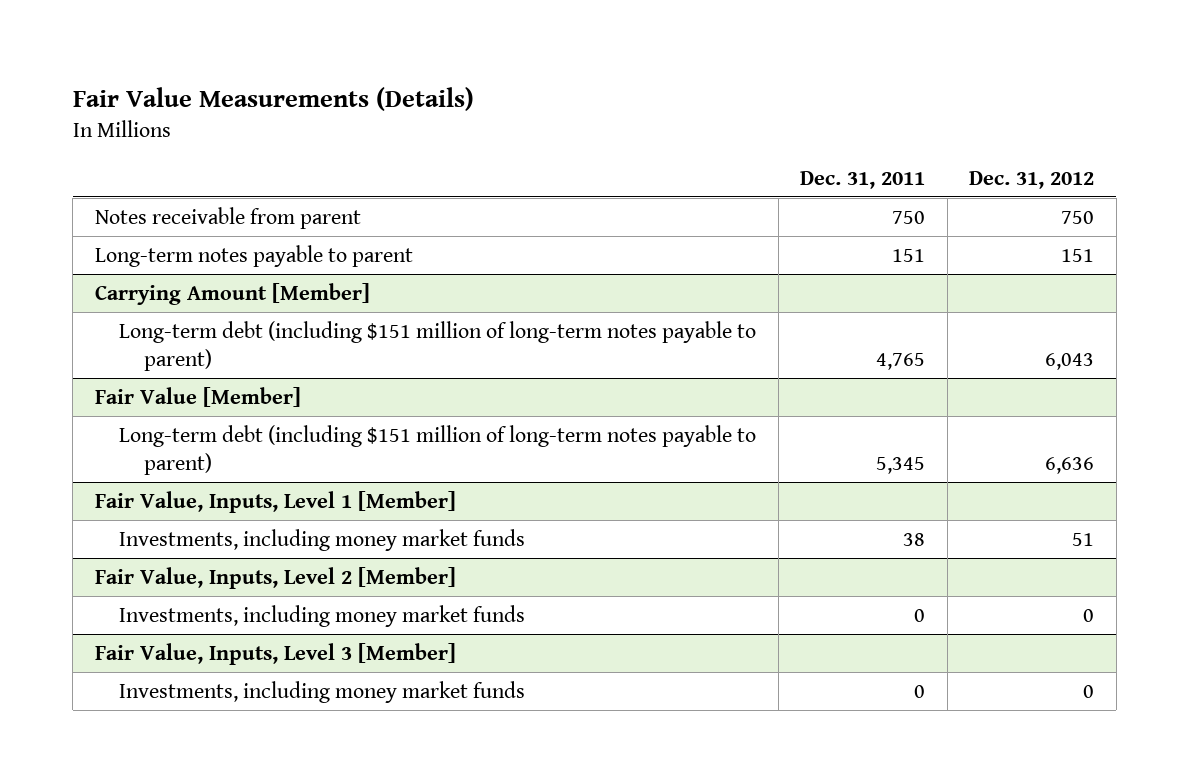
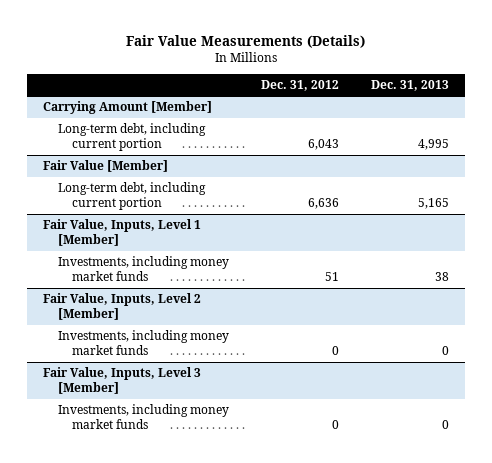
- | Dec. 31, 2011 | Dec. 31, 2012
+ | Dec. 31, 2012 | Dec. 31, 2013
- Notes receivable from parent | 750 | 750
- Long-term notes payable to parent | 151 | 151
@ Carrying Amount [Member]
- Long-term debt (including $151 million of long-term notes payable to parent) | 4,765 | 6,043
+ Long-term debt, including current portion | 6,043 | 4,995
@ Fair Value [Member]
- Long-term debt (including $151 million of long-term notes payable to parent) | 5,345 | 6,636
+ Long-term debt, including current portion | 6,636 | 5,165

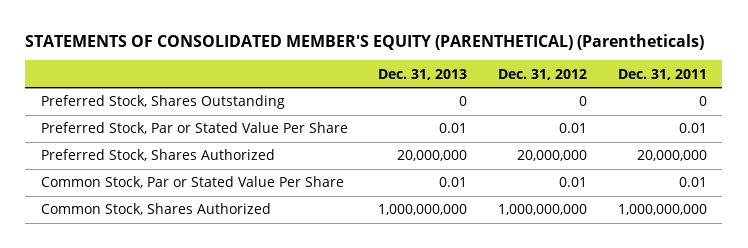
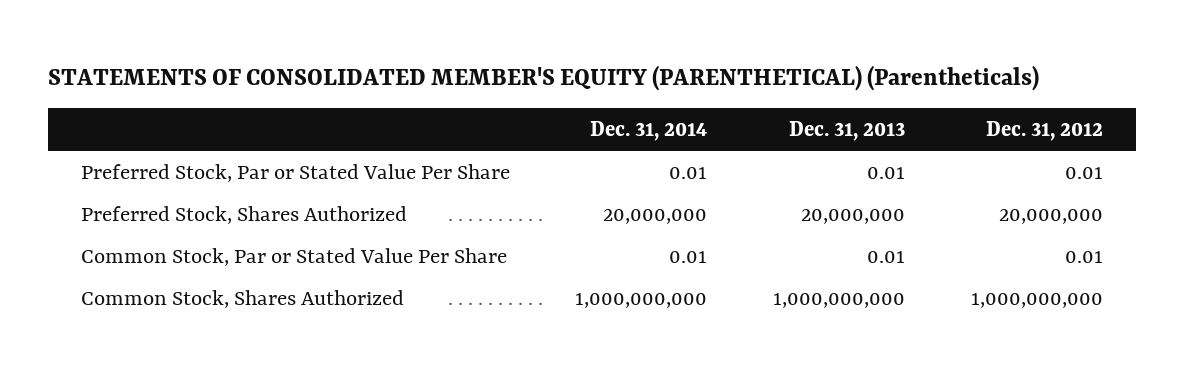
- | Dec. 31, 2013 | Dec. 31, 2012 | Dec. 31, 2011
+ | Dec. 31, 2014 | Dec. 31, 2013 | Dec. 31, 2012
- Preferred Stock, Shares Outstanding | 0 | 0 | 0

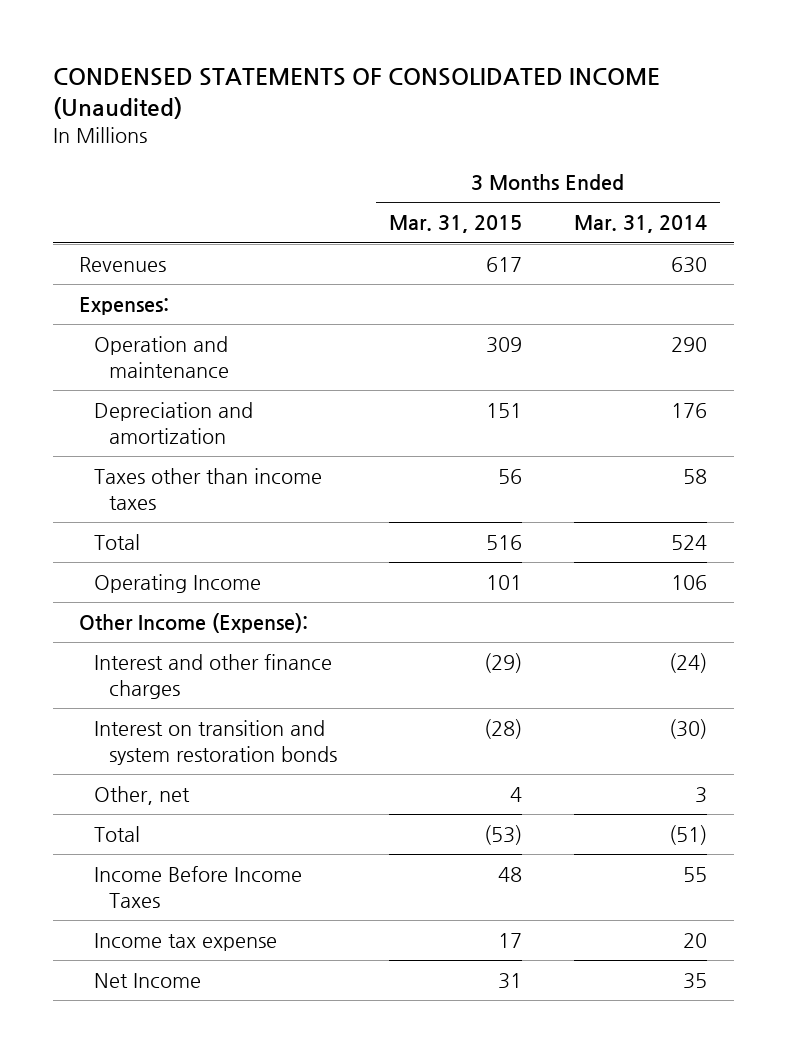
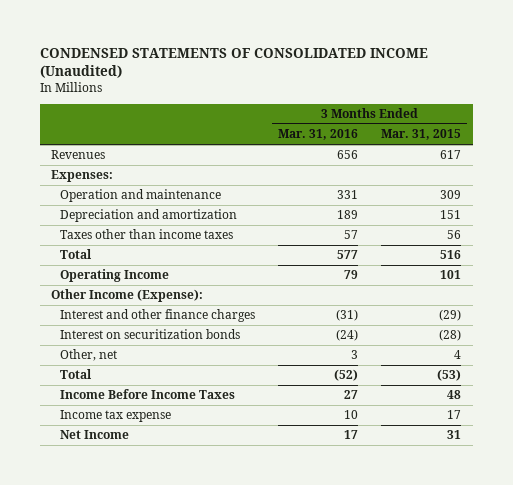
- | 3 Months Ended Mar. 31, 2015 | 3 Months Ended Mar. 31, 2014
+ | 3 Months Ended Mar. 31, 2016 | 3 Months Ended Mar. 31, 2015
- Interest on transition and system restoration bonds | (28) | (30)
+ Interest on securitization bonds | (24) | (28)

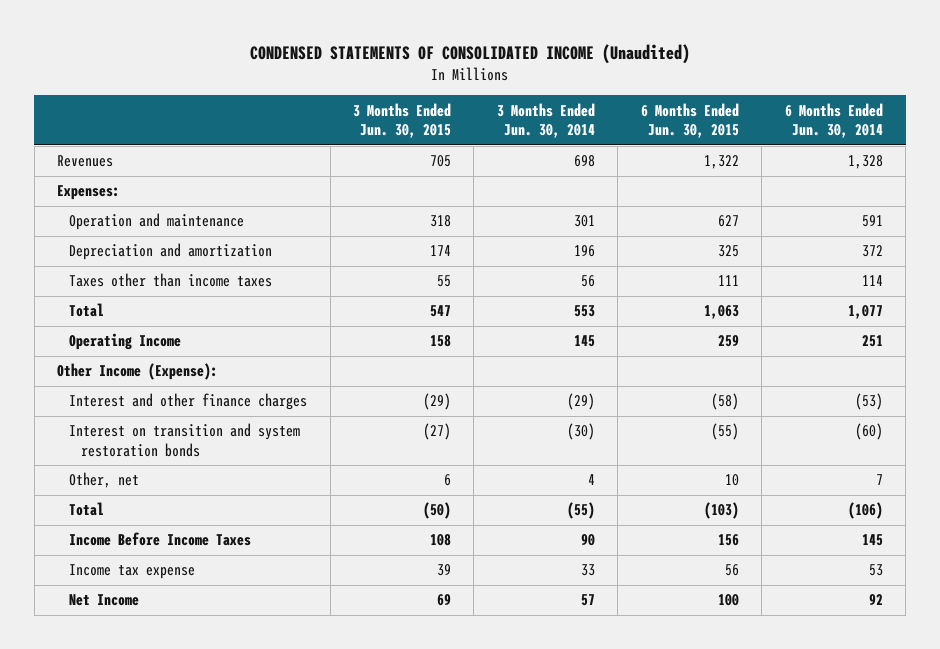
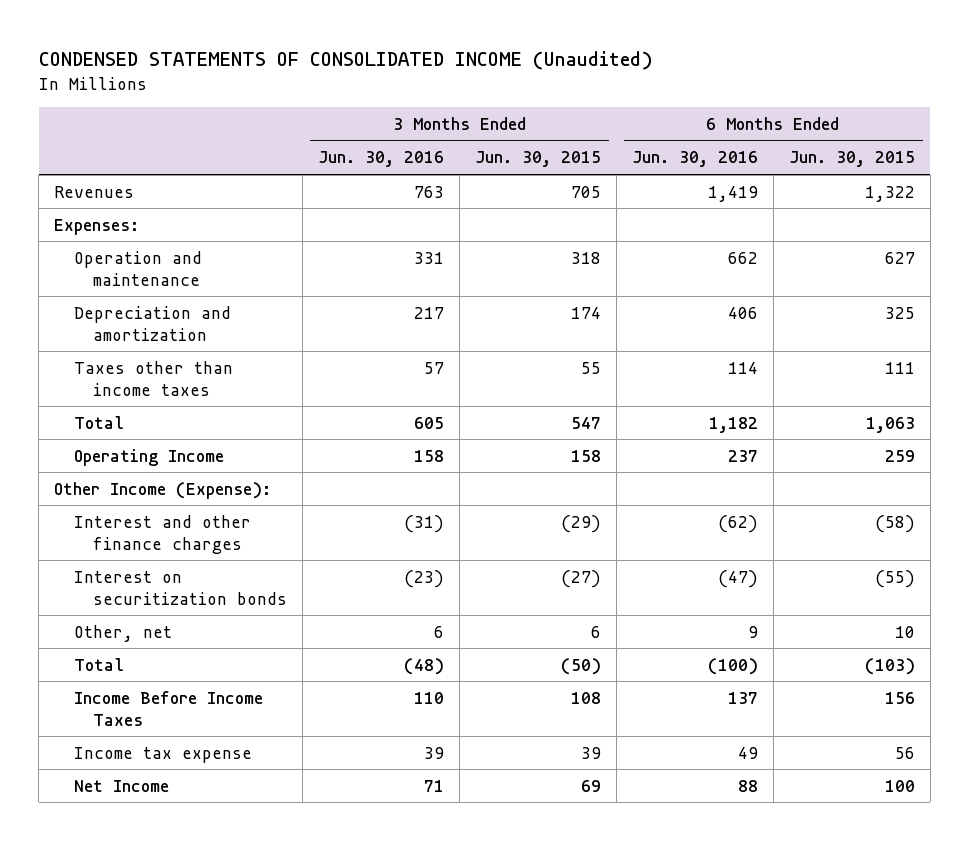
- | 3 Months Ended Jun. 30, 2015 | 3 Months Ended Jun. 30, 2014 | 6 Months Ended Jun. 30, 2015 | 6 Months Ended Jun. 30, 2014
+ | 3 Months Ended Jun. 30, 2016 | 3 Months Ended Jun. 30, 2015 | 6 Months Ended Jun. 30, 2016 | 6 Months Ended Jun. 30, 2015
- Interest on transition and system restoration bonds | (27) | (30) | (55) | (60)
+ Interest on securitization bonds | (23) | (27) | (47) | (55)

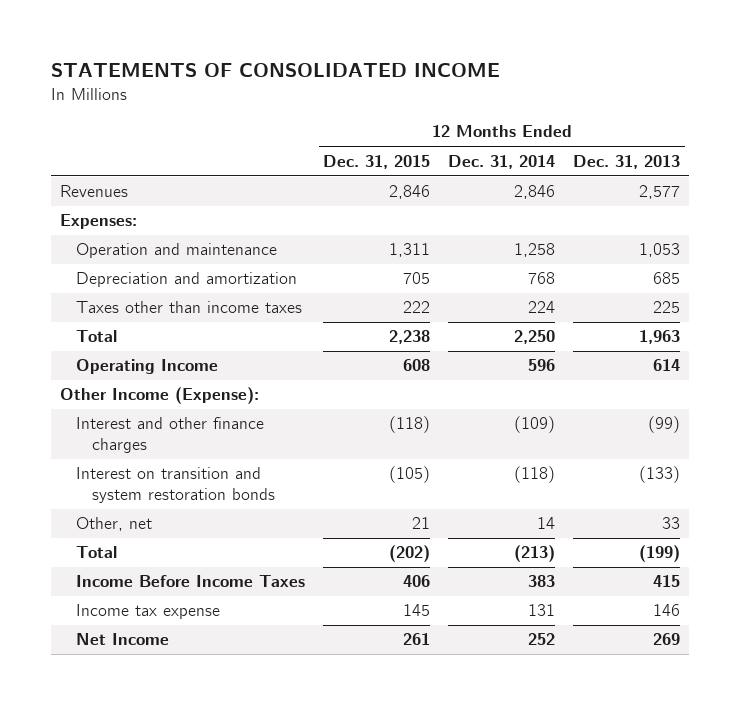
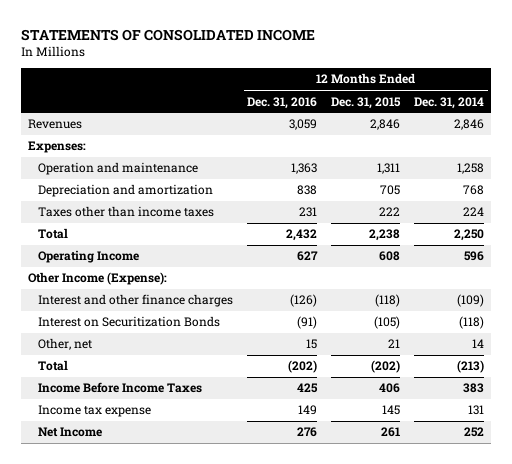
- | 12 Months Ended Dec. 31, 2015 | 12 Months Ended Dec. 31, 2014 | 12 Months Ended Dec. 31, 2013
+ | 12 Months Ended Dec. 31, 2016 | 12 Months Ended Dec. 31, 2015 | 12 Months Ended Dec. 31, 2014
- Interest on transition and system restoration bonds | (105) | (118) | (133)
+ Interest on Securitization Bonds | (91) | (105) | (118)

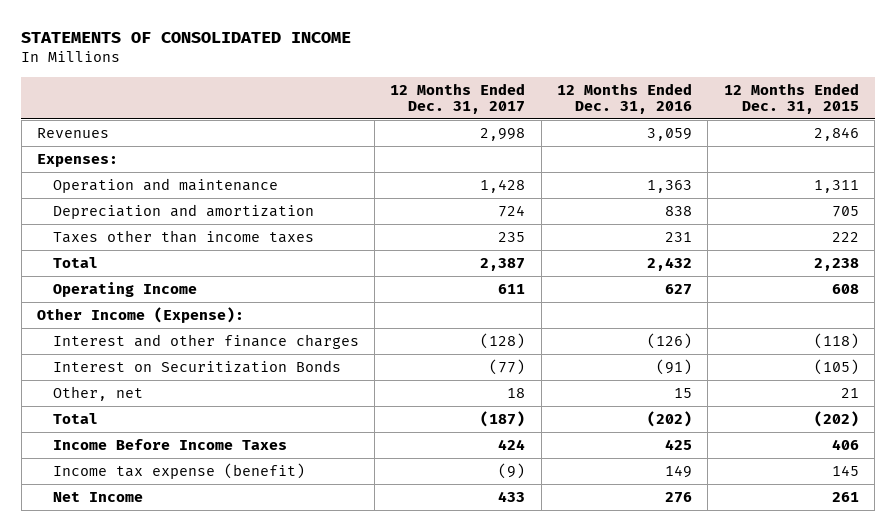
- | 12 Months Ended Dec. 31, 2016 | 12 Months Ended Dec. 31, 2015 | 12 Months Ended Dec. 31, 2014
+ | 12 Months Ended Dec. 31, 2017 | 12 Months Ended Dec. 31, 2016 | 12 Months Ended Dec. 31, 2015
- Income tax expense | 149 | 145 | 131
+ Income tax expense (benefit) | (9) | 149 | 145

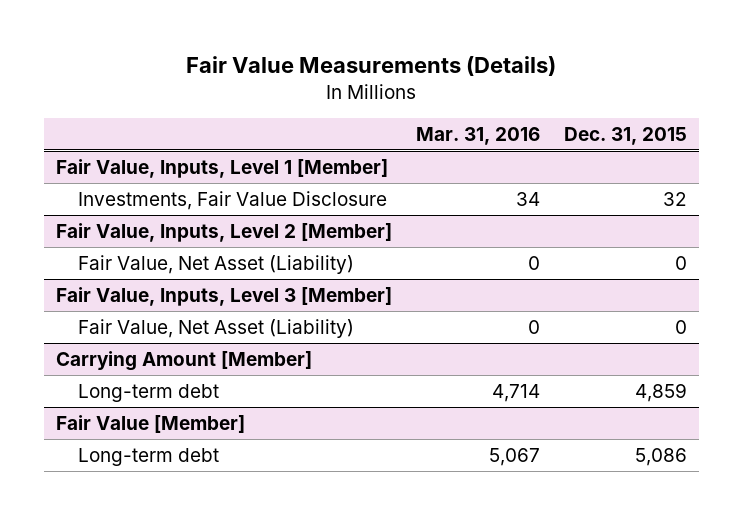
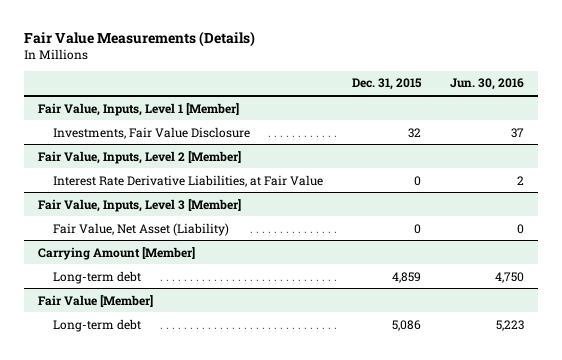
- | Mar. 31, 2016 | Dec. 31, 2015
+ | Dec. 31, 2015 | Jun. 30, 2016
@ Fair Value, Inputs, Level 2 [Member]
- Fair Value, Net Asset (Liability) | 0 | 0
+ Interest Rate Derivative Liabilities, at Fair Value | 0 | 2

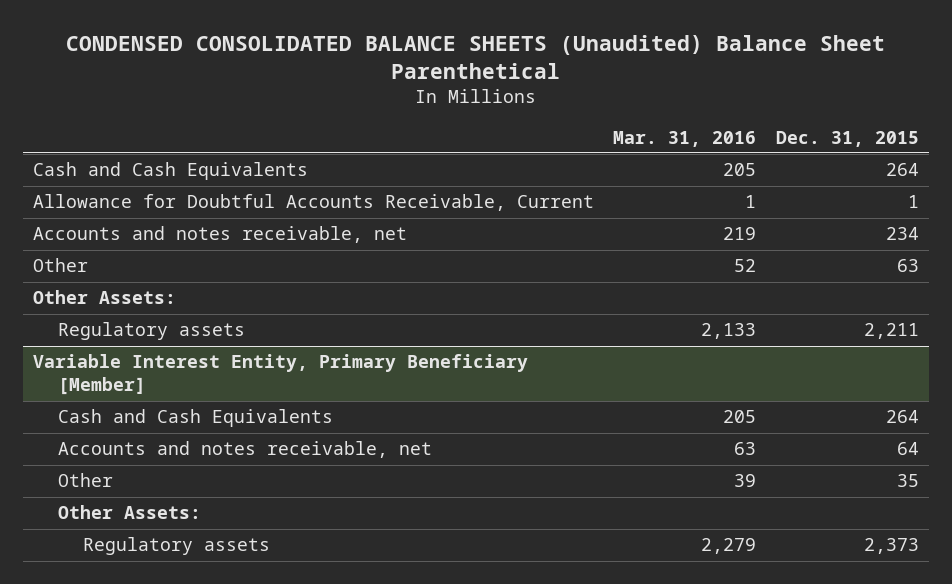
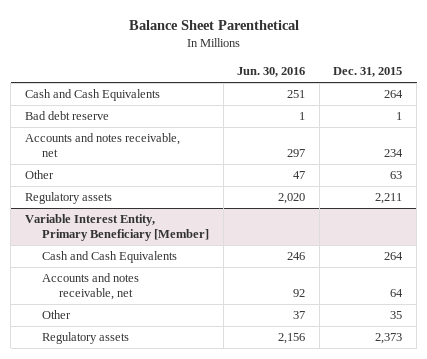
- CONDENSED CONSOLIDATED BALANCE SHEETS (Unaudited) Balance Sheet Parenthetical
+ Balance Sheet Parenthetical
- | Mar. 31, 2016 | Dec. 31, 2015
+ | Jun. 30, 2016 | Dec. 31, 2015
- Allowance for Doubtful Accounts Receivable, Current | 1 | 1
+ Bad debt reserve | 1 | 1
- Other Assets:
@ Variable Interest Entity, Primary Beneficiary [Member]
- Other Assets:

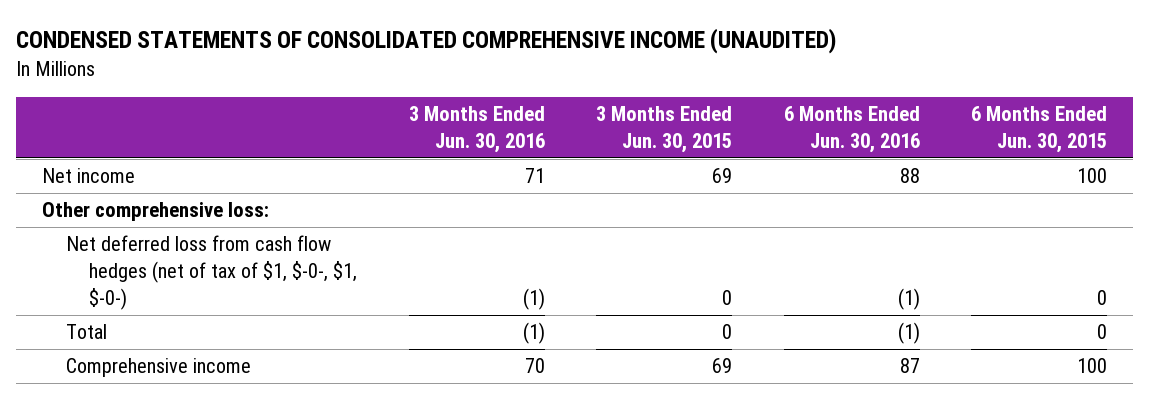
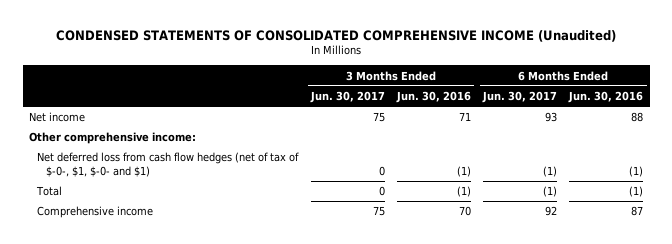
- CONDENSED STATEMENTS OF CONSOLIDATED COMPREHENSIVE INCOME (UNAUDITED)
+ CONDENSED STATEMENTS OF CONSOLIDATED COMPREHENSIVE INCOME (Unaudited)
- | 3 Months Ended Jun. 30, 2016 | 3 Months Ended Jun. 30, 2015 | 6 Months Ended Jun. 30, 2016 | 6 Months Ended Jun. 30, 2015
+ | 3 Months Ended Jun. 30, 2017 | 3 Months Ended Jun. 30, 2016 | 6 Months Ended Jun. 30, 2017 | 6 Months Ended Jun. 30, 2016
- Other comprehensive loss:
- Net deferred loss from cash flow hedges (net of tax of $1, $-0-, $1, $-0-) | (1) | 0 | (1) | 0
+ Other comprehensive income:
+ Net deferred loss from cash flow hedges (net of tax of $-0-, $1, $-0- and $1) | 0 | (1) | (1) | (1)

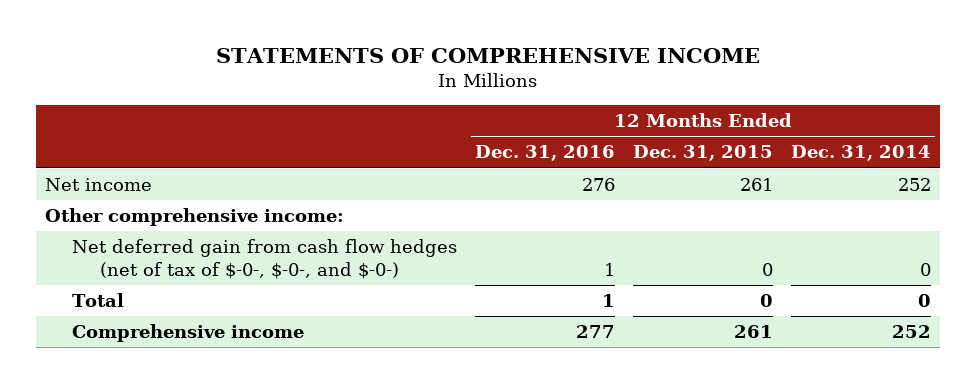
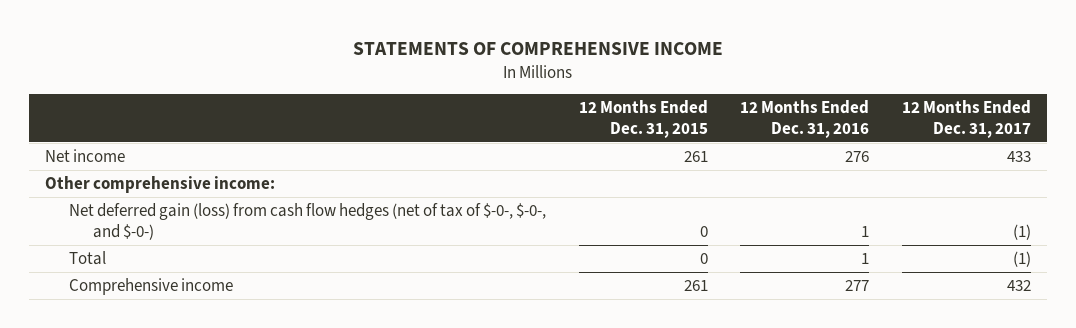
- | 12 Months Ended Dec. 31, 2016 | 12 Months Ended Dec. 31, 2015 | 12 Months Ended Dec. 31, 2014
+ | 12 Months Ended Dec. 31, 2015 | 12 Months Ended Dec. 31, 2016 | 12 Months Ended Dec. 31, 2017
- Net deferred gain from cash flow hedges (net of tax of $-0-, $-0-, and $-0-) | 1 | 0 | 0
+ Net deferred gain (loss) from cash flow hedges (net of tax of $-0-, $-0-, and $-0-) | 0 | 1 | (1)

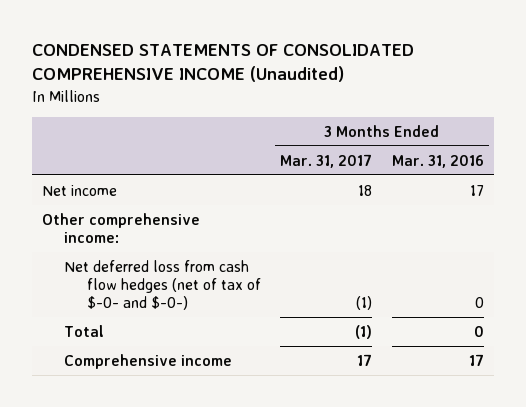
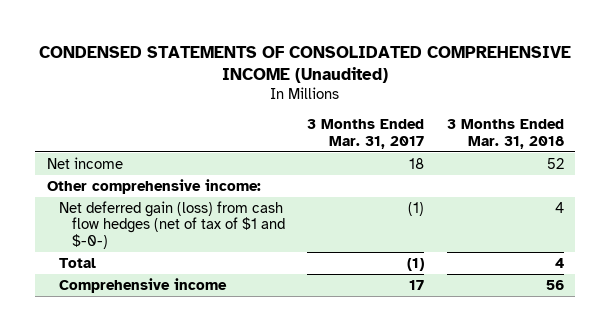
- | 3 Months Ended Mar. 31, 2017 | 3 Months Ended Mar. 31, 2016
+ | 3 Months Ended Mar. 31, 2017 | 3 Months Ended Mar. 31, 2018
- Net deferred loss from cash flow hedges (net of tax of $-0- and $-0-) | (1) | 0
+ Net deferred gain (loss) from cash flow hedges (net of tax of $1 and $-0-) | (1) | 4

